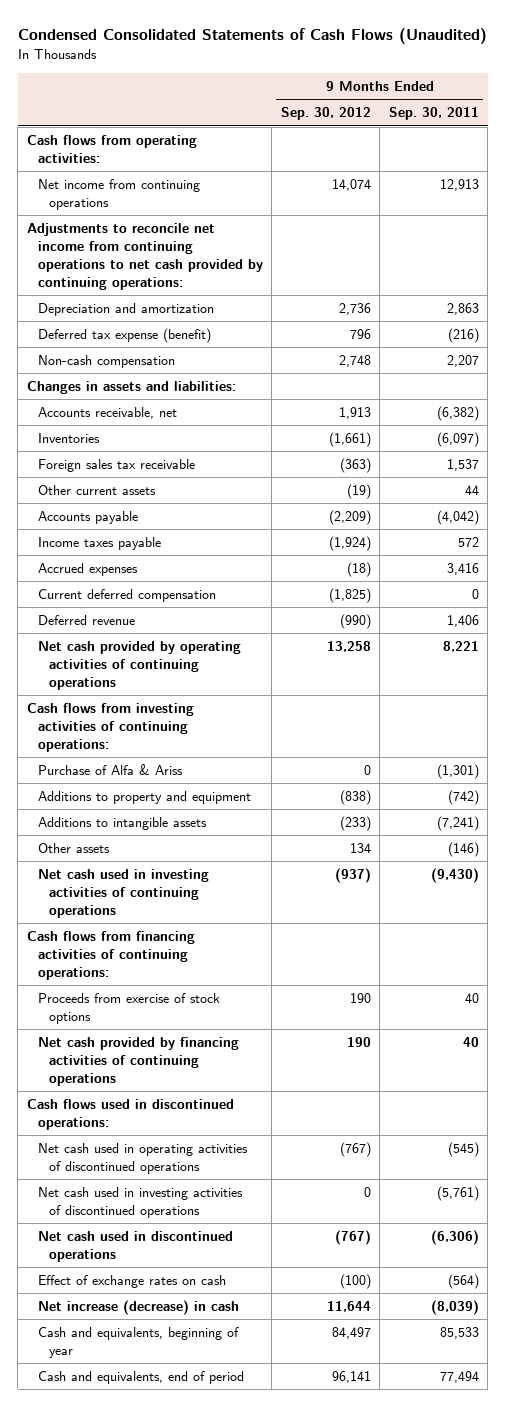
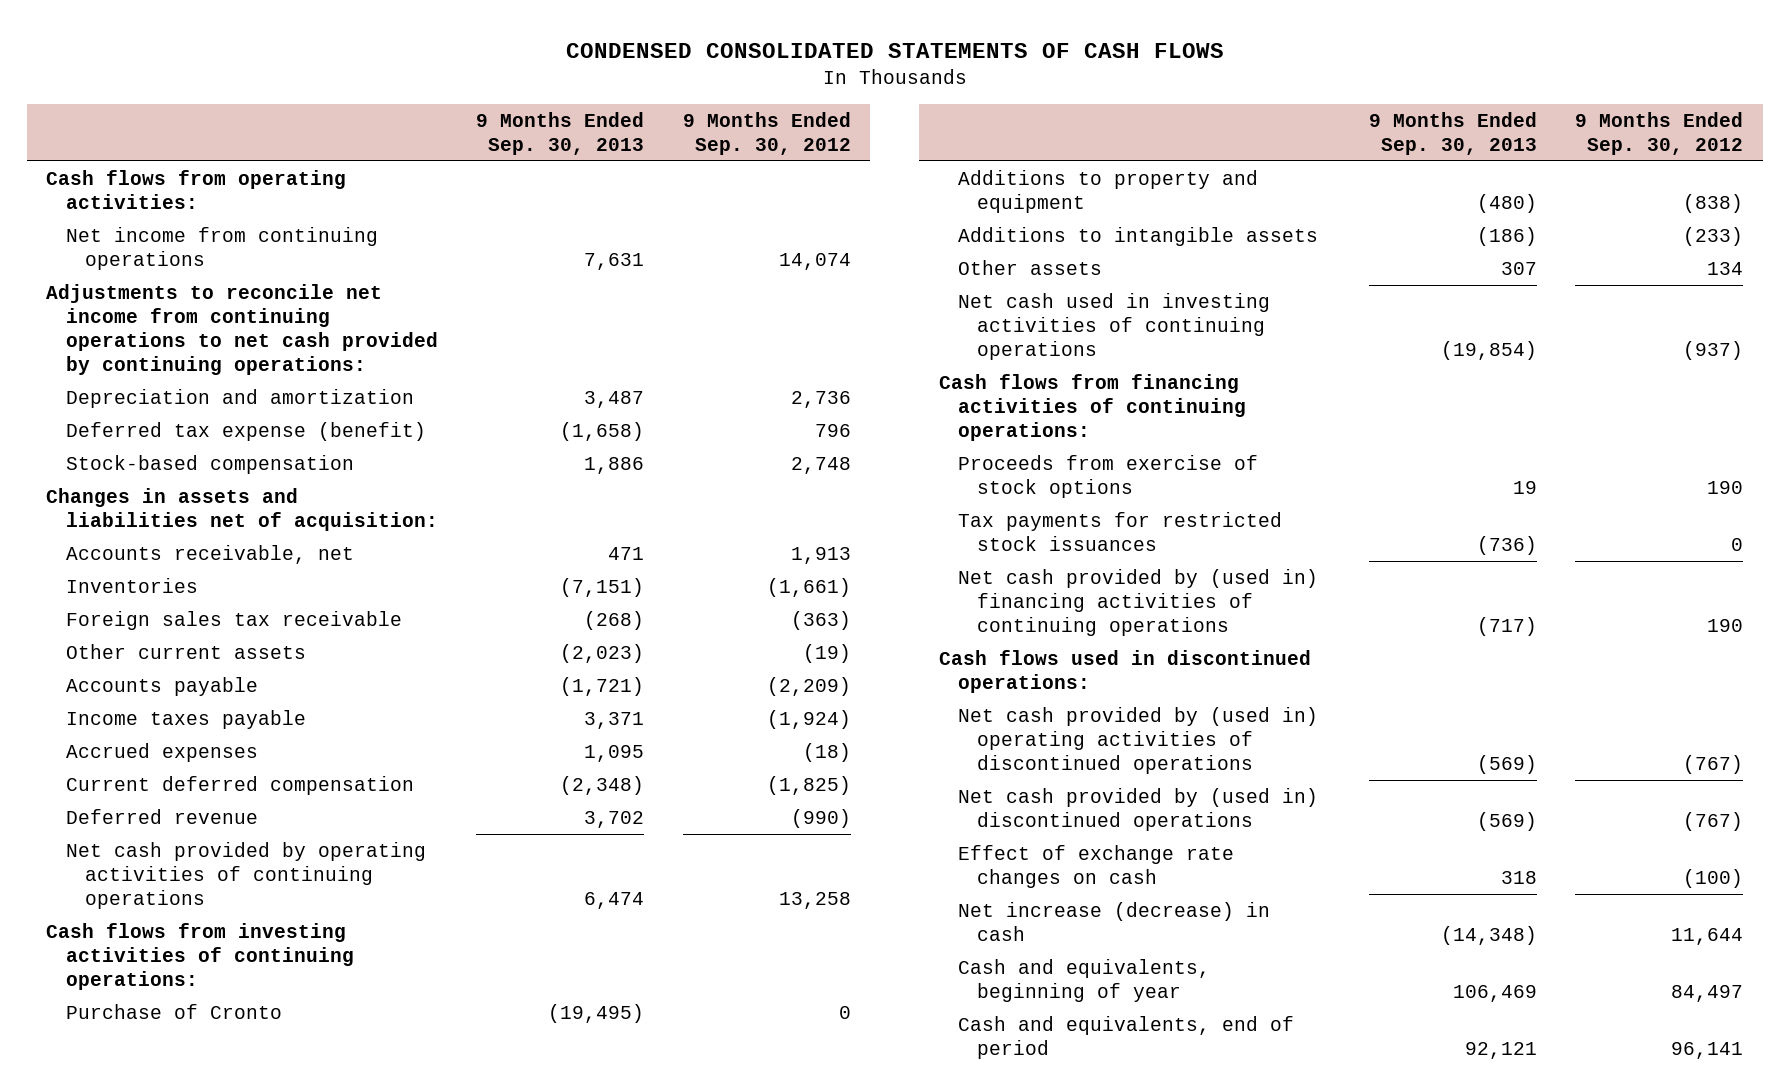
- Condensed Consolidated Statements of Cash Flows (Unaudited)
+ CONDENSED CONSOLIDATED STATEMENTS OF CASH FLOWS
- | 9 Months Ended Sep. 30, 2012 | 9 Months Ended Sep. 30, 2011
+ | 9 Months Ended Sep. 30, 2013 | 9 Months Ended Sep. 30, 2012
- Non-cash compensation | 2,748 | 2,207
- Changes in assets and liabilities:
+ Stock-based compensation | 1,886 | 2,748
+ Changes in assets and liabilities net of acquisition:
- Purchase of Alfa & Ariss | 0 | (1,301)
+ Purchase of Cronto | (19,495) | 0
- Net cash provided by financing activities of continuing operations | 190 | 40
+ Tax payments for restricted stock issuances | (736) | 0
+ Net cash provided by (used in) financing activities of continuing operations | (717) | 190
- Net cash used in operating activities of discontinued operations | (767) | (545)
- Net cash used in investing activities of discontinued operations | 0 | (5,761)
- Net cash used in discontinued operations | (767) | (6,306)
- Effect of exchange rates on cash | (100) | (564)
+ Net cash provided by (used in) operating activities of discontinued operations | (569) | (767)
+ Net cash provided by (used in) discontinued operations | (569) | (767)
+ Effect of exchange rate changes on cash | 318 | (100)

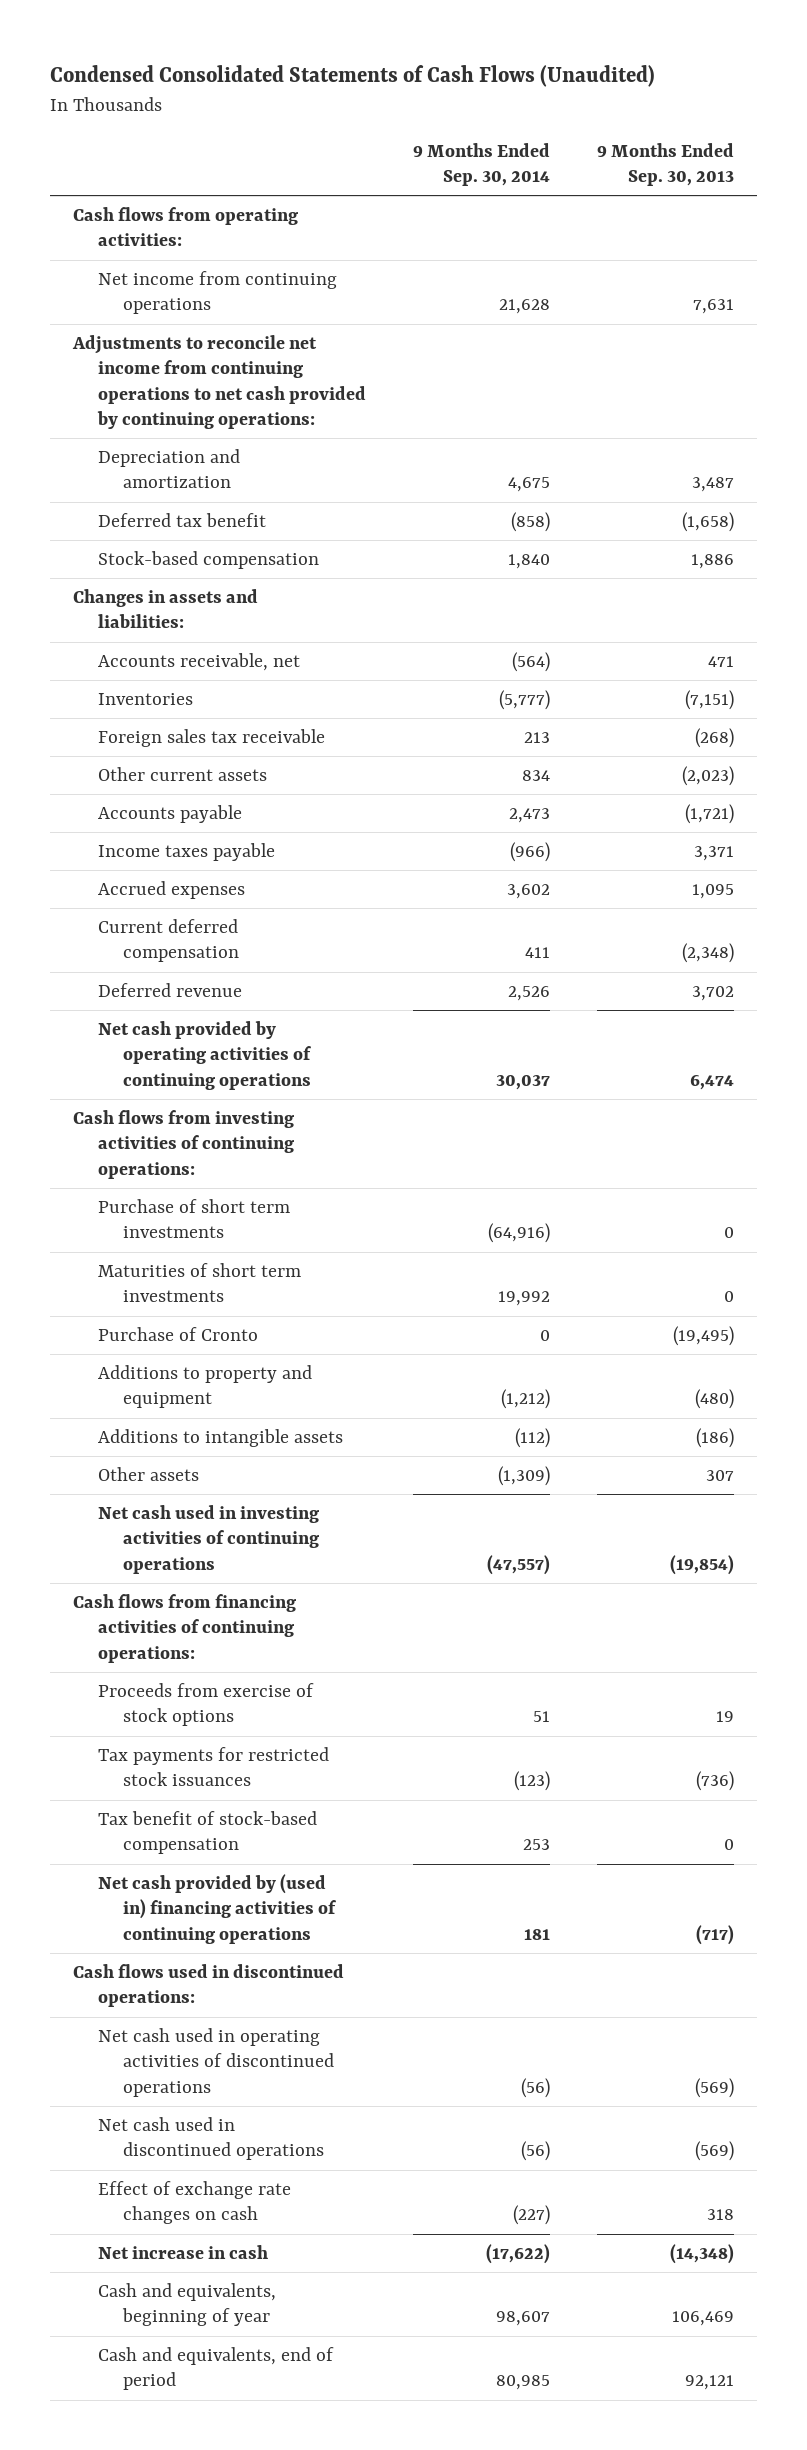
- CONDENSED CONSOLIDATED STATEMENTS OF CASH FLOWS
+ Condensed Consolidated Statements of Cash Flows (Unaudited)
- | 9 Months Ended Sep. 30, 2013 | 9 Months Ended Sep. 30, 2012
+ | 9 Months Ended Sep. 30, 2014 | 9 Months Ended Sep. 30, 2013
- Deferred tax expense (benefit) | (1,658) | 796
+ Deferred tax benefit | (858) | (1,658)
- Changes in assets and liabilities net of acquisition:
+ Changes in assets and liabilities:
+ Purchase of short term investments | (64,916) | 0
+ Maturities of short term investments | 19,992 | 0
+ Tax benefit of stock-based compensation | 253 | 0
- Net cash provided by (used in) operating activities of discontinued operations | (569) | (767)
- Net cash provided by (used in) discontinued operations | (569) | (767)
+ Net cash used in operating activities of discontinued operations | (56) | (569)
+ Net cash used in discontinued operations | (56) | (569)
- Net increase (decrease) in cash | (14,348) | 11,644
+ Net increase in cash | (17,622) | (14,348)

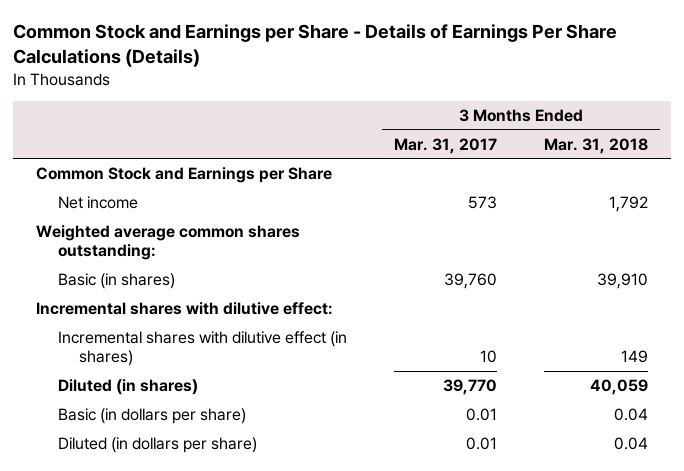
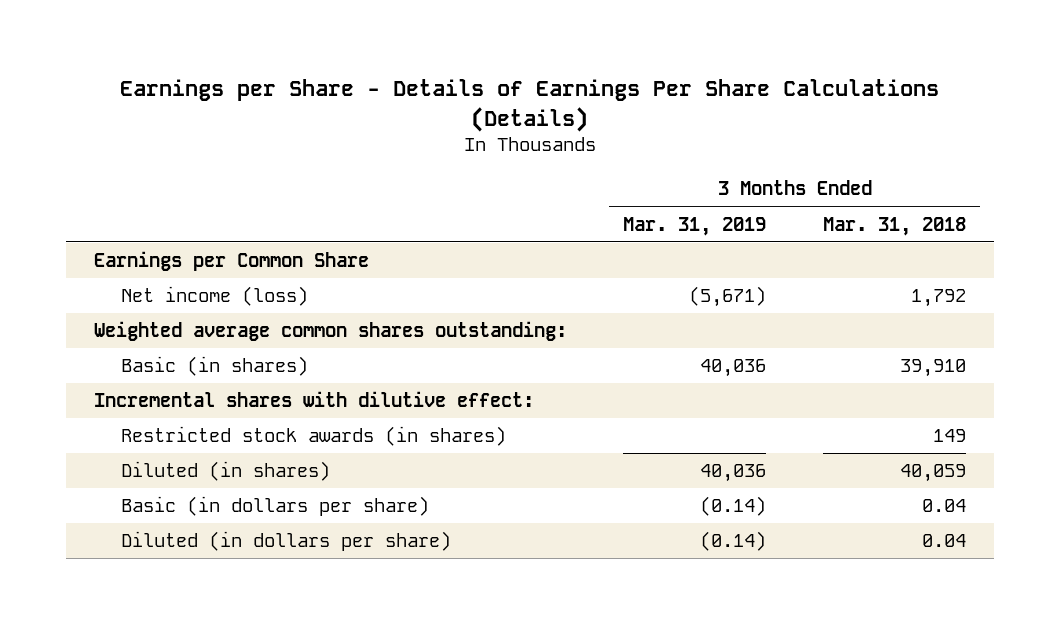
- Common Stock and Earnings per Share - Details of Earnings Per Share Calculations (Details)
+ Earnings per Share - Details of Earnings Per Share Calculations (Details)
- | 3 Months Ended Mar. 31, 2017 | 3 Months Ended Mar. 31, 2018
+ | 3 Months Ended Mar. 31, 2019 | 3 Months Ended Mar. 31, 2018
- Common Stock and Earnings per Share
- Net income | 573 | 1,792
+ Earnings per Common Share
+ Net income (loss) | (5,671) | 1,792
- Incremental shares with dilutive effect (in shares) | 10 | 149
+ Restricted stock awards (in shares) | | 149

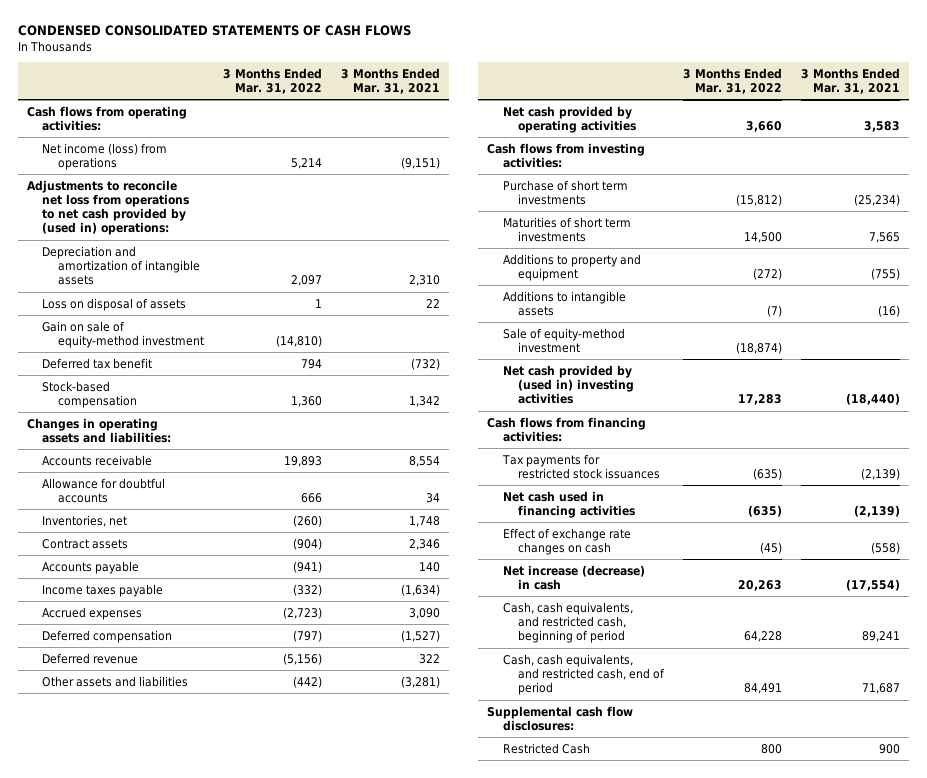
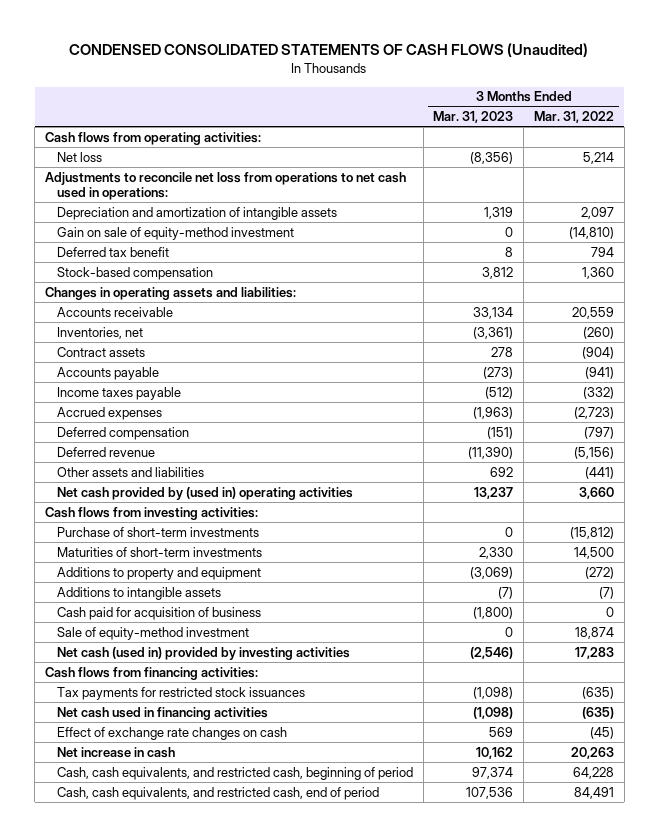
- CONDENSED CONSOLIDATED STATEMENTS OF CASH FLOWS
+ CONDENSED CONSOLIDATED STATEMENTS OF CASH FLOWS (Unaudited)
- | 3 Months Ended Mar. 31, 2022 | 3 Months Ended Mar. 31, 2021
+ | 3 Months Ended Mar. 31, 2023 | 3 Months Ended Mar. 31, 2022
- Net income (loss) from operations | 5,214 | (9,151)
- Adjustments to reconcile net loss from operations to net cash provided by (used in) operations:
+ Net loss | (8,356) | 5,214
+ Adjustments to reconcile net loss from operations to net cash used in operations:
- Loss on disposal of assets | 1 | 22
- Accounts receivable | 19,893 | 8,554
- Allowance for doubtful accounts | 666 | 34
+ Accounts receivable | 33,134 | 20,559
- Other assets and liabilities | (442) | (3,281)
- Net cash provided by operating activities | 3,660 | 3,583
+ Other assets and liabilities | 692 | (441)
+ Net cash provided by (used in) operating activities | 13,237 | 3,660
- Purchase of short term investments | (15,812) | (25,234)
- Maturities of short term investments | 14,500 | 7,565
+ Purchase of short-term investments | 0 | (15,812)
+ Maturities of short-term investments | 2,330 | 14,500
- Sale of equity-method investment | (18,874) |
- Net cash provided by (used in) investing activities | 17,283 | (18,440)
+ Cash paid for acquisition of business | (1,800) | 0
+ Sale of equity-method investment | 0 | 18,874
+ Net cash (used in) provided by investing activities | (2,546) | 17,283
- Net increase (decrease) in cash | 20,263 | (17,554)
+ Net increase in cash | 10,162 | 20,263
- Supplemental cash flow disclosures:
- Restricted Cash | 800 | 900

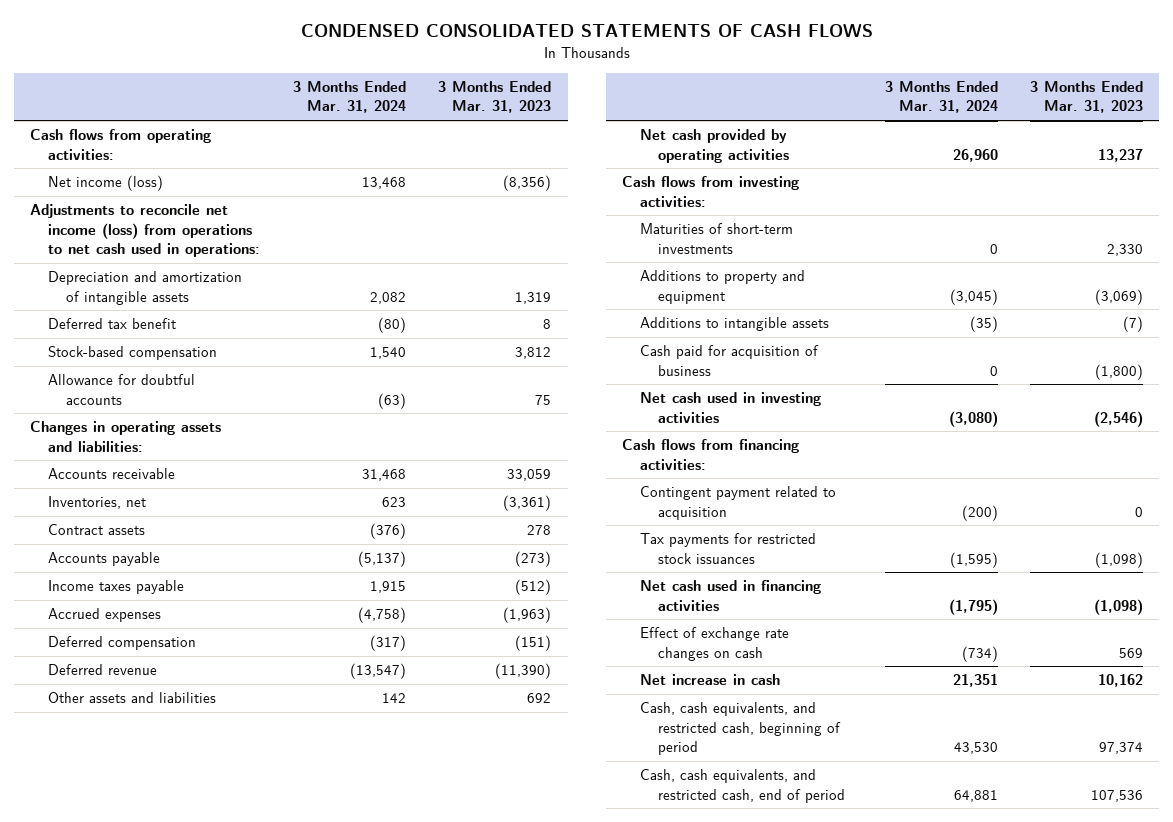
- CONDENSED CONSOLIDATED STATEMENTS OF CASH FLOWS (Unaudited)
+ CONDENSED CONSOLIDATED STATEMENTS OF CASH FLOWS
- | 3 Months Ended Mar. 31, 2023 | 3 Months Ended Mar. 31, 2022
+ | 3 Months Ended Mar. 31, 2024 | 3 Months Ended Mar. 31, 2023
- Net loss | (8,356) | 5,214
- Adjustments to reconcile net loss from operations to net cash used in operations:
+ Net income (loss) | 13,468 | (8,356)
+ Adjustments to reconcile net income (loss) from operations to net cash used in operations:
- Gain on sale of equity-method investment | 0 | (14,810)
+ Allowance for doubtful accounts | (63) | 75
- Accounts receivable | 33,134 | 20,559
+ Accounts receivable | 31,468 | 33,059
- Net cash provided by (used in) operating activities | 13,237 | 3,660
+ Net cash provided by operating activities | 26,960 | 13,237
- Purchase of short-term investments | 0 | (15,812)
- Sale of equity-method investment | 0 | 18,874
- Net cash (used in) provided by investing activities | (2,546) | 17,283
+ Net cash used in investing activities | (3,080) | (2,546)
+ Contingent payment related to acquisition | (200) | 0

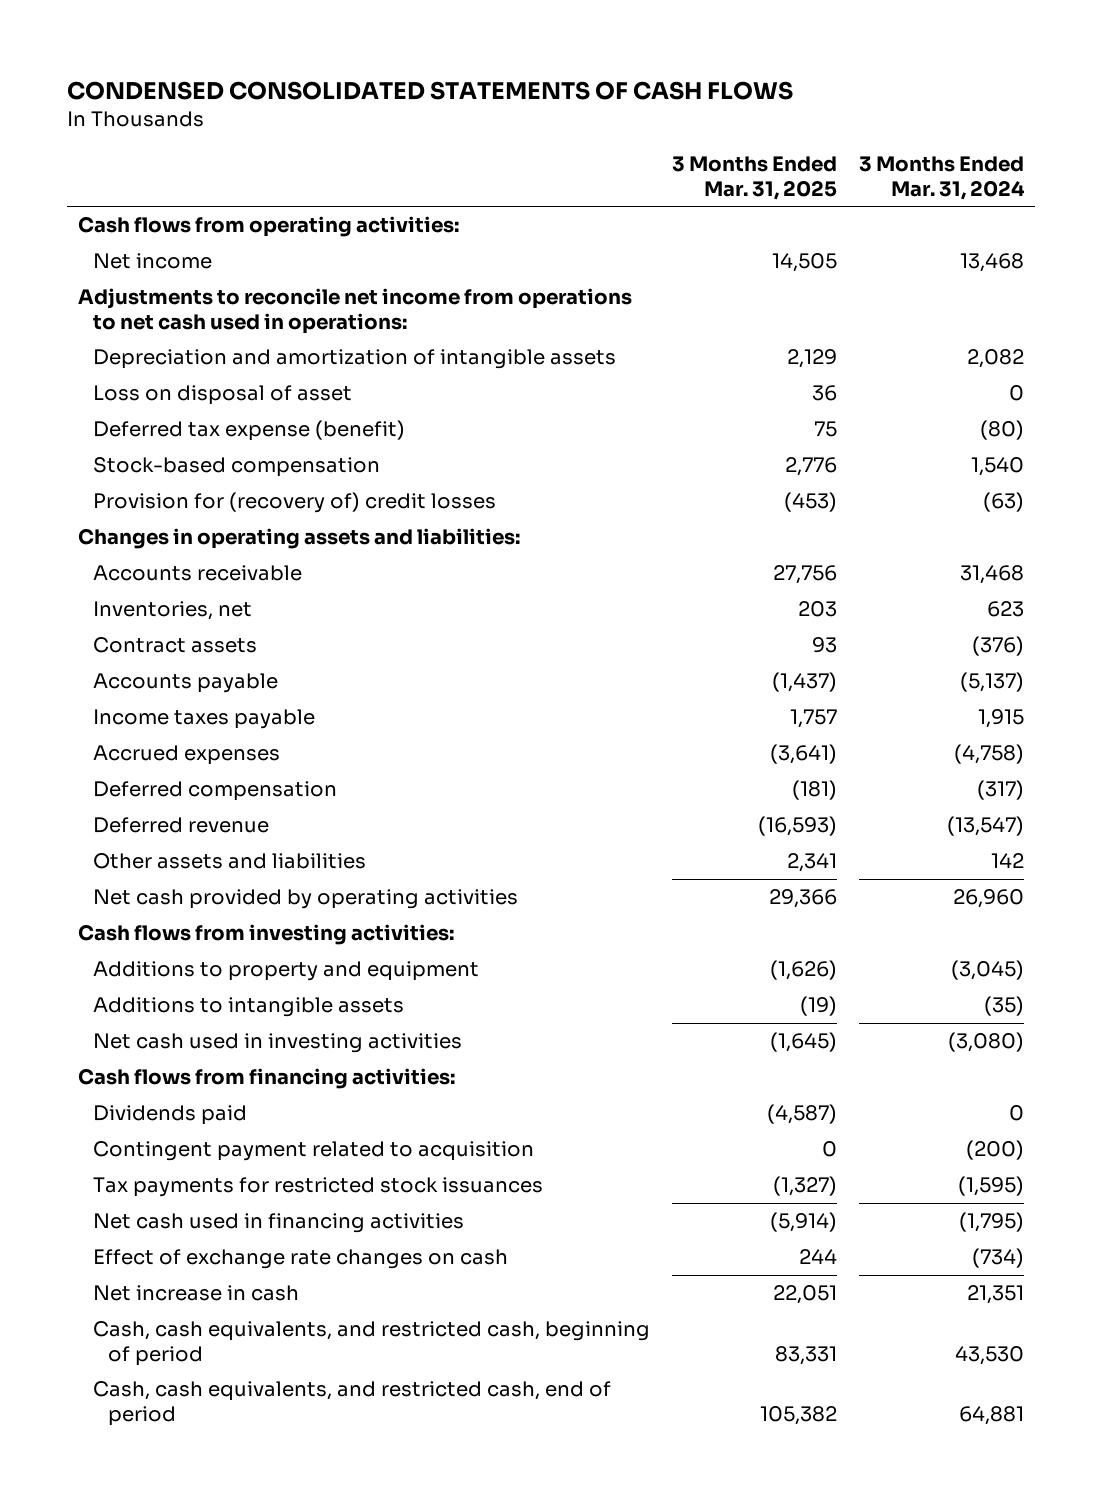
- | 3 Months Ended Mar. 31, 2024 | 3 Months Ended Mar. 31, 2023
+ | 3 Months Ended Mar. 31, 2025 | 3 Months Ended Mar. 31, 2024
- Net income (loss) | 13,468 | (8,356)
- Adjustments to reconcile net income (loss) from operations to net cash used in operations:
+ Net income | 14,505 | 13,468
+ Adjustments to reconcile net income from operations to net cash used in operations:
- Deferred tax benefit | (80) | 8
+ Loss on disposal of asset | 36 | 0
+ Deferred tax expense (benefit) | 75 | (80)
- Allowance for doubtful accounts | (63) | 75
+ Provision for (recovery of) credit losses | (453) | (63)
- Maturities of short-term investments | 0 | 2,330
- Cash paid for acquisition of business | 0 | (1,800)
+ Dividends paid | (4,587) | 0

